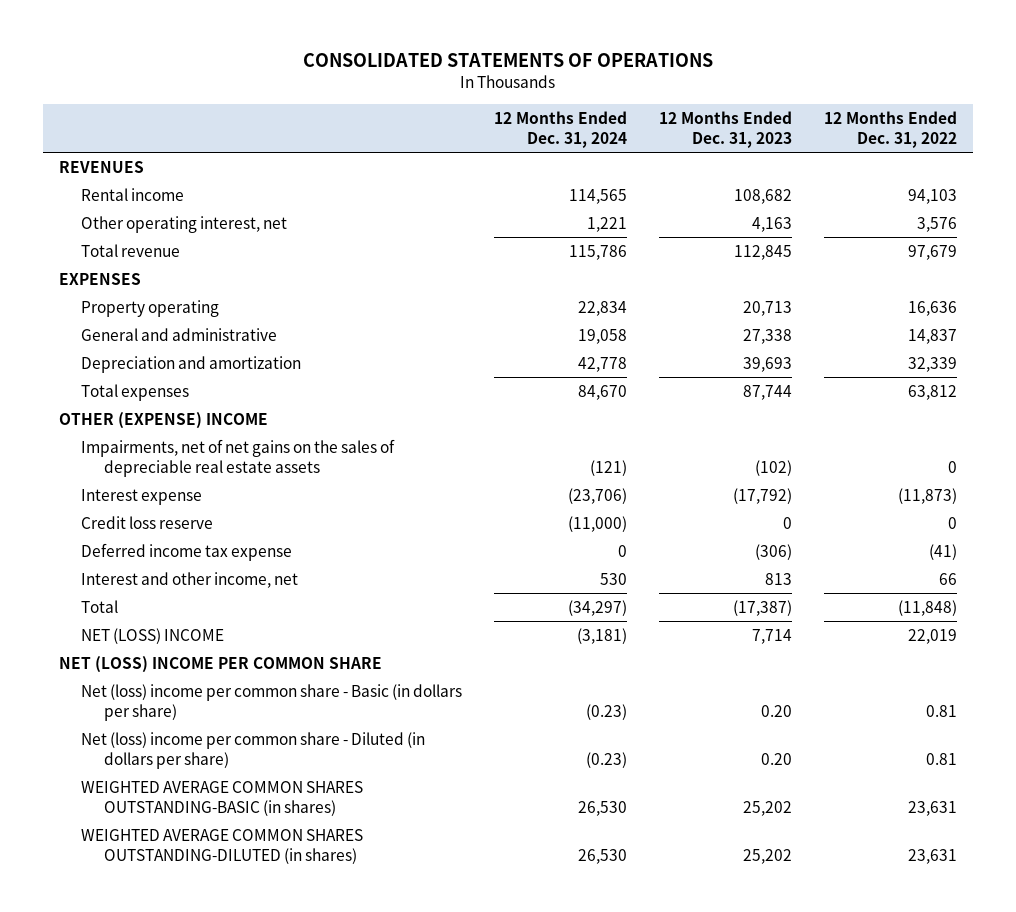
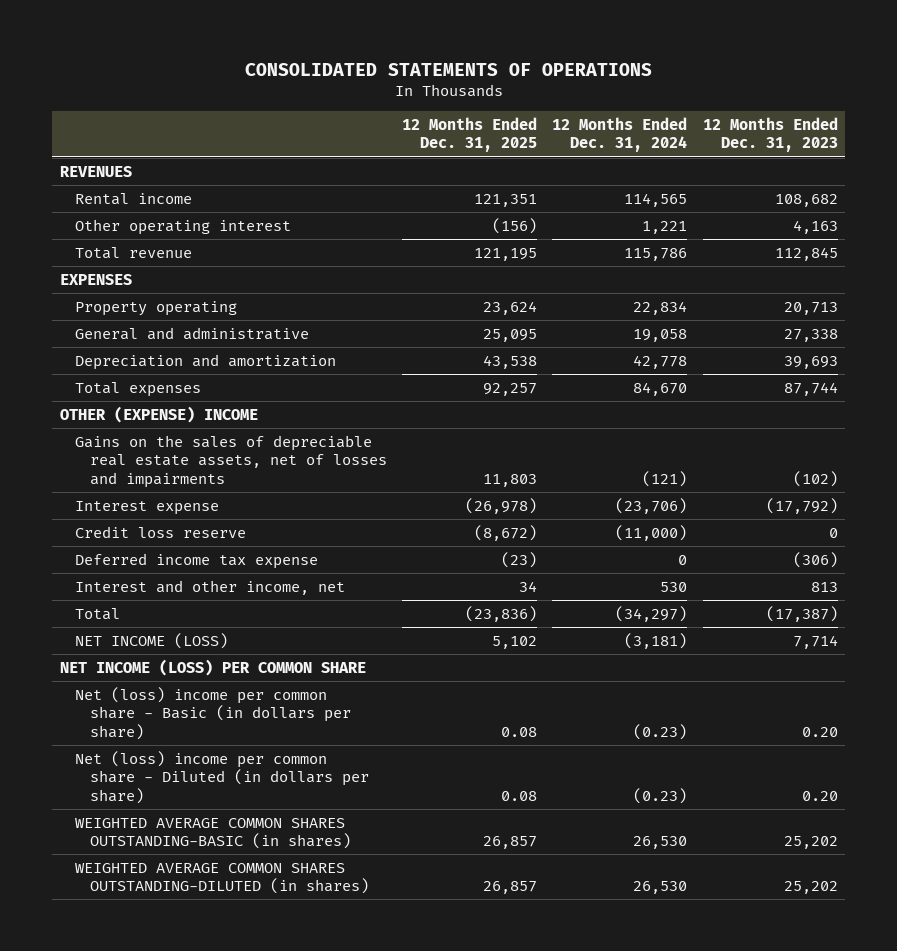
- | 12 Months Ended Dec. 31, 2024 | 12 Months Ended Dec. 31, 2023 | 12 Months Ended Dec. 31, 2022
+ | 12 Months Ended Dec. 31, 2025 | 12 Months Ended Dec. 31, 2024 | 12 Months Ended Dec. 31, 2023
- Other operating interest, net | 1,221 | 4,163 | 3,576
+ Other operating interest | (156) | 1,221 | 4,163
- Impairments, net of net gains on the sales of depreciable real estate assets | (121) | (102) | 0
+ Gains on the sales of depreciable real estate assets, net of losses and impairments | 11,803 | (121) | (102)
- NET (LOSS) INCOME | (3,181) | 7,714 | 22,019
- NET (LOSS) INCOME PER COMMON SHARE
+ NET INCOME (LOSS) | 5,102 | (3,181) | 7,714
+ NET INCOME (LOSS) PER COMMON SHARE

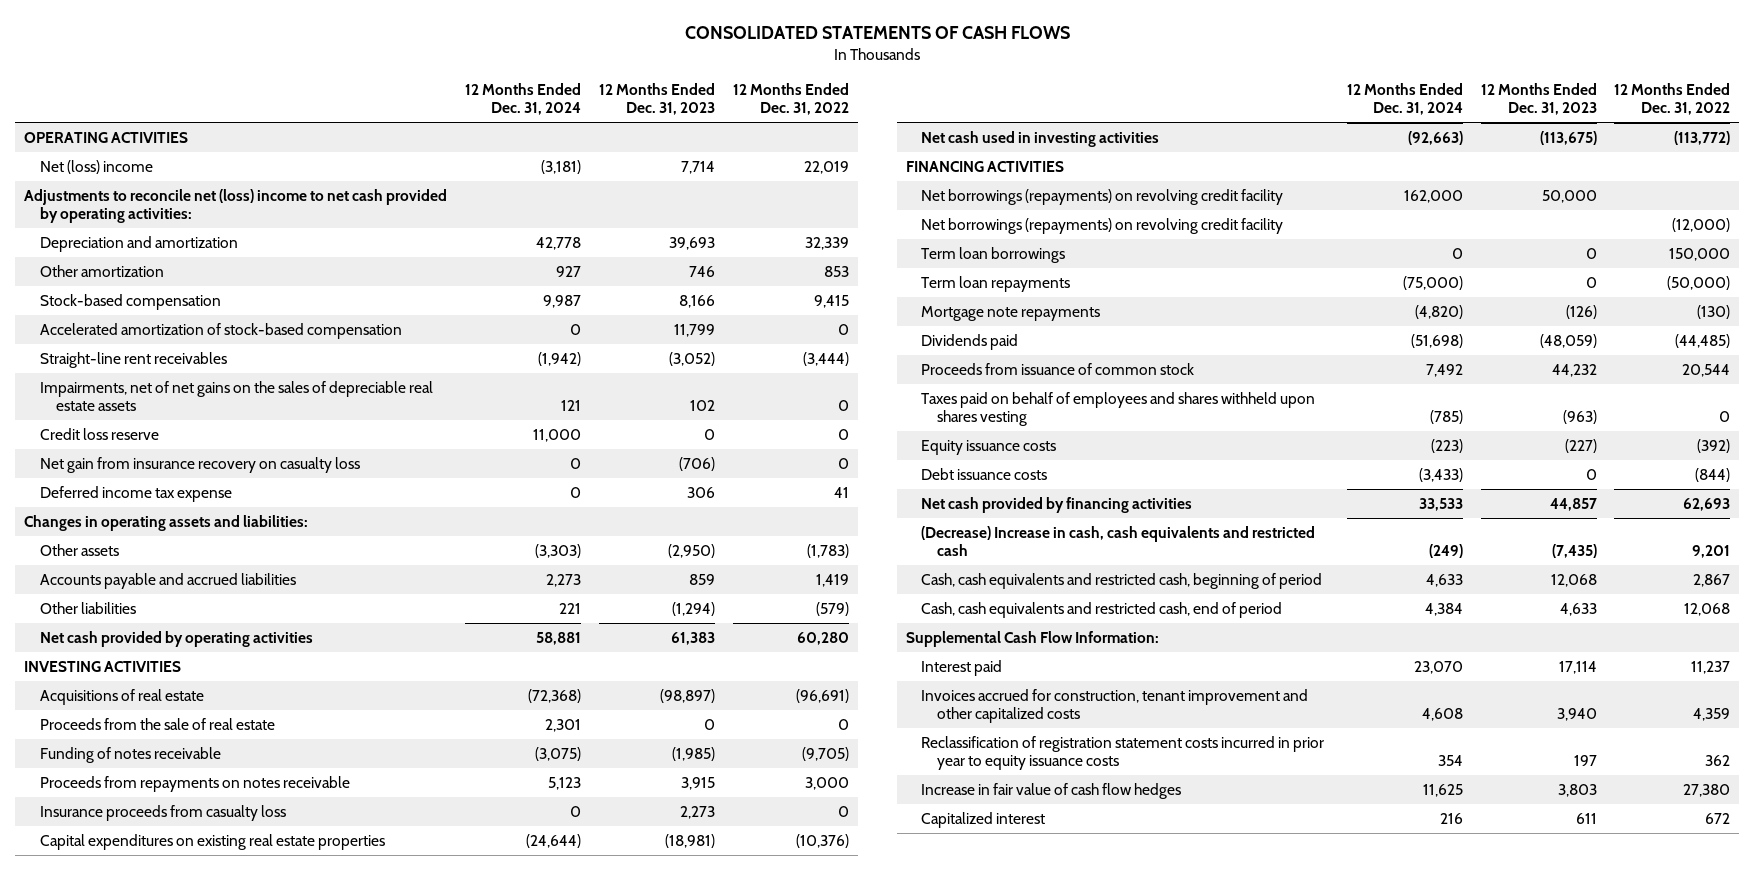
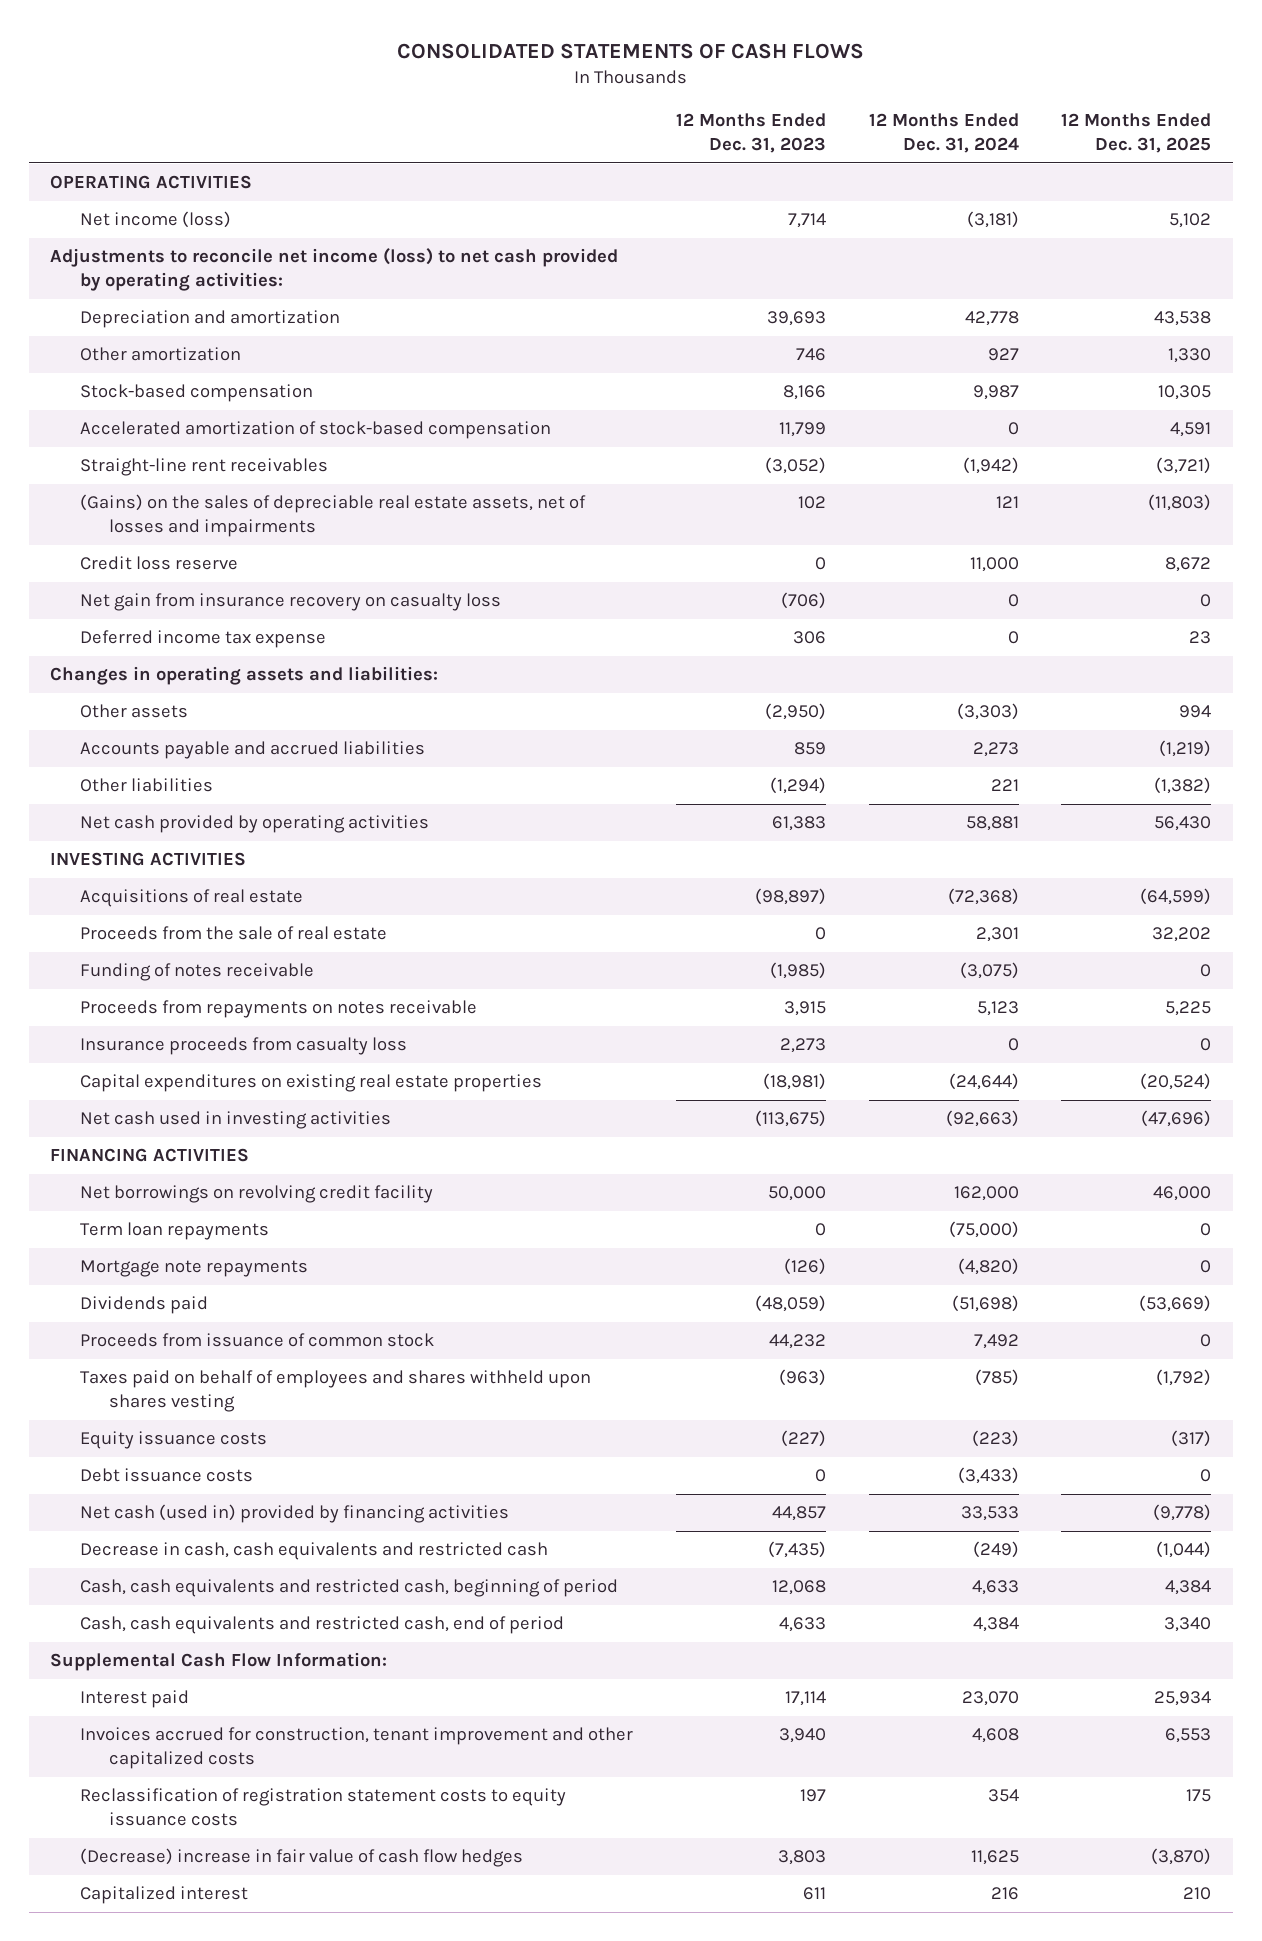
- | 12 Months Ended Dec. 31, 2024 | 12 Months Ended Dec. 31, 2023 | 12 Months Ended Dec. 31, 2022
+ | 12 Months Ended Dec. 31, 2023 | 12 Months Ended Dec. 31, 2024 | 12 Months Ended Dec. 31, 2025
- Net (loss) income | (3,181) | 7,714 | 22,019
- Adjustments to reconcile net (loss) income to net cash provided by operating activities:
+ Net income (loss) | 7,714 | (3,181) | 5,102
+ Adjustments to reconcile net income (loss) to net cash provided by operating activities:
- Impairments, net of net gains on the sales of depreciable real estate assets | 121 | 102 | 0
+ (Gains) on the sales of depreciable real estate assets, net of losses and impairments | 102 | 121 | (11,803)
- Net borrowings (repayments) on revolving credit facility | 162,000 | 50,000 |
- Net borrowings (repayments) on revolving credit facility | | | (12,000)
- Term loan borrowings | 0 | 0 | 150,000
+ Net borrowings on revolving credit facility | 50,000 | 162,000 | 46,000
- Net cash provided by financing activities | 33,533 | 44,857 | 62,693
- (Decrease) Increase in cash, cash equivalents and restricted cash | (249) | (7,435) | 9,201
+ Net cash (used in) provided by financing activities | 44,857 | 33,533 | (9,778)
+ Decrease in cash, cash equivalents and restricted cash | (7,435) | (249) | (1,044)
- Reclassification of registration statement costs incurred in prior year to equity issuance costs | 354 | 197 | 362
- Increase in fair value of cash flow hedges | 11,625 | 3,803 | 27,380
+ Reclassification of registration statement costs to equity issuance costs | 197 | 354 | 175
+ (Decrease) increase in fair value of cash flow hedges | 3,803 | 11,625 | (3,870)

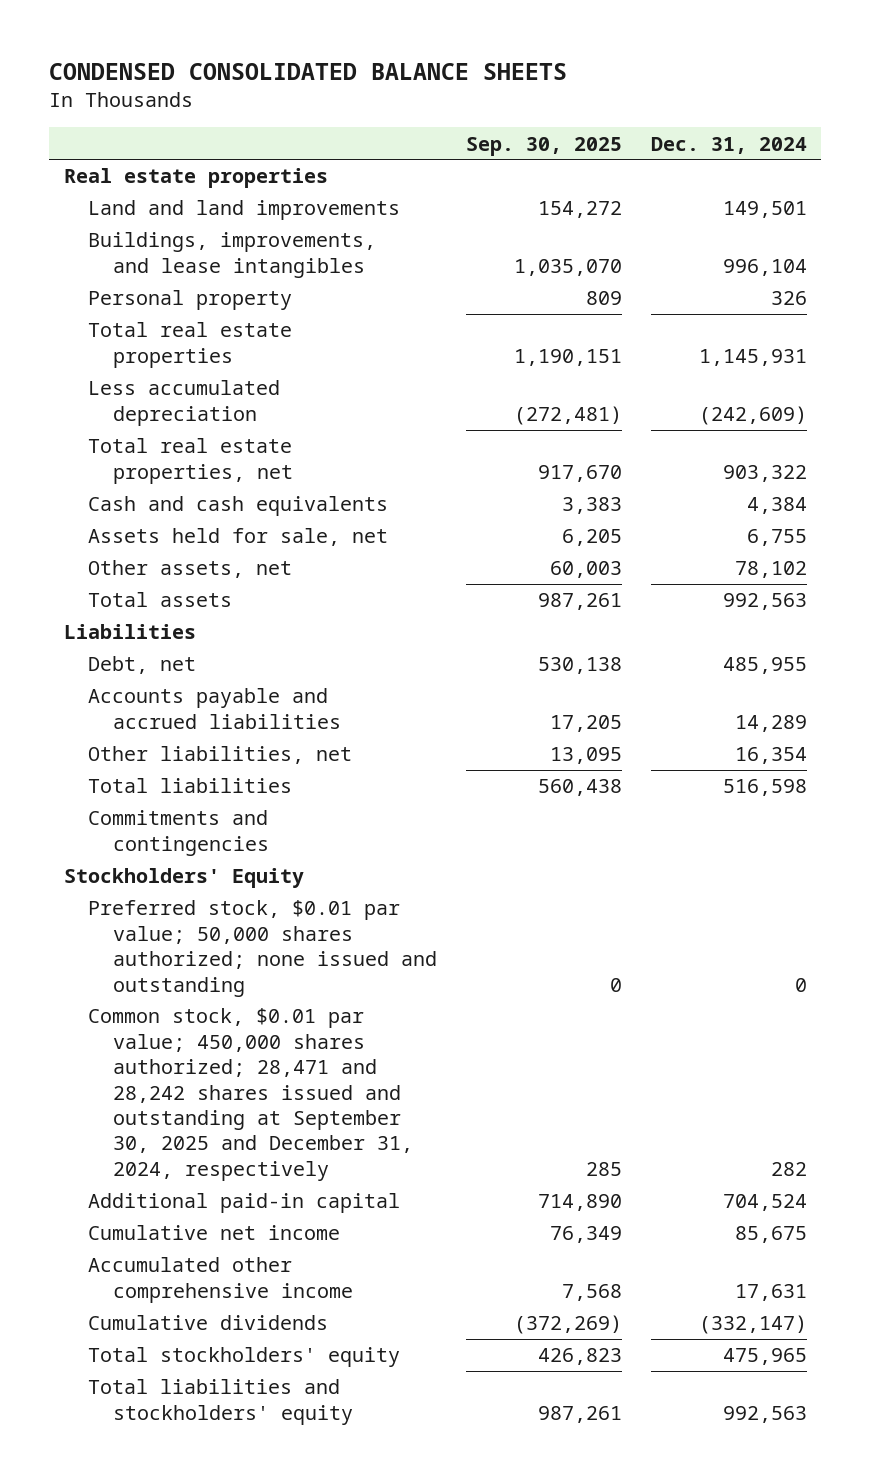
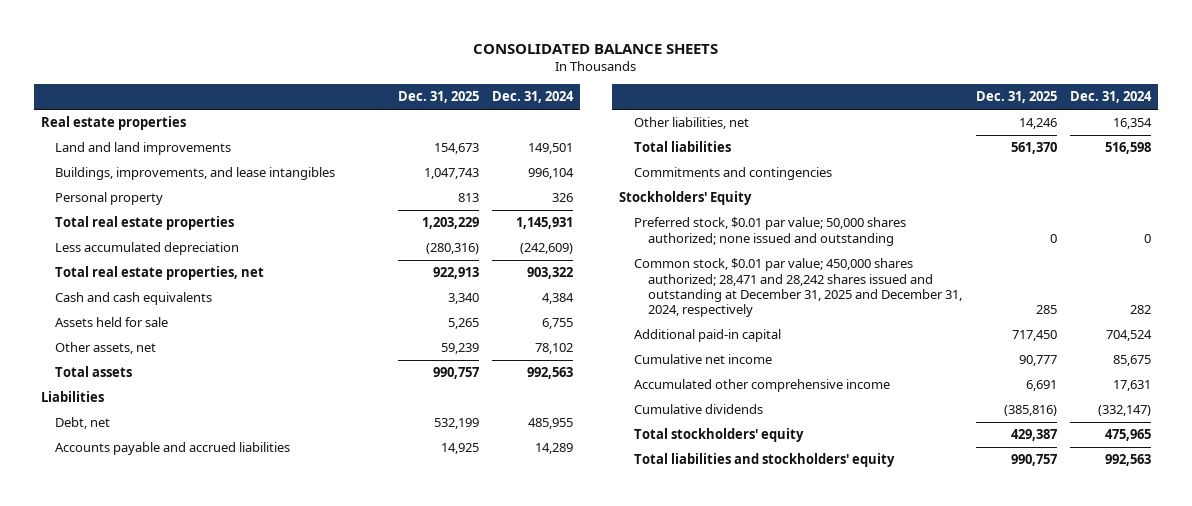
- CONDENSED CONSOLIDATED BALANCE SHEETS
+ CONSOLIDATED BALANCE SHEETS
- | Sep. 30, 2025 | Dec. 31, 2024
+ | Dec. 31, 2025 | Dec. 31, 2024
- Assets held for sale, net | 6,205 | 6,755
+ Assets held for sale | 5,265 | 6,755
- Common stock, $0.01 par value; 450,000 shares authorized; 28,471 and 28,242 shares issued and outstanding at September 30, 2025 and December 31, 2024, respectively | 285 | 282
+ Common stock, $0.01 par value; 450,000 shares authorized; 28,471 and 28,242 shares issued and outstanding at December 31, 2025 and December 31, 2024, respectively | 285 | 282

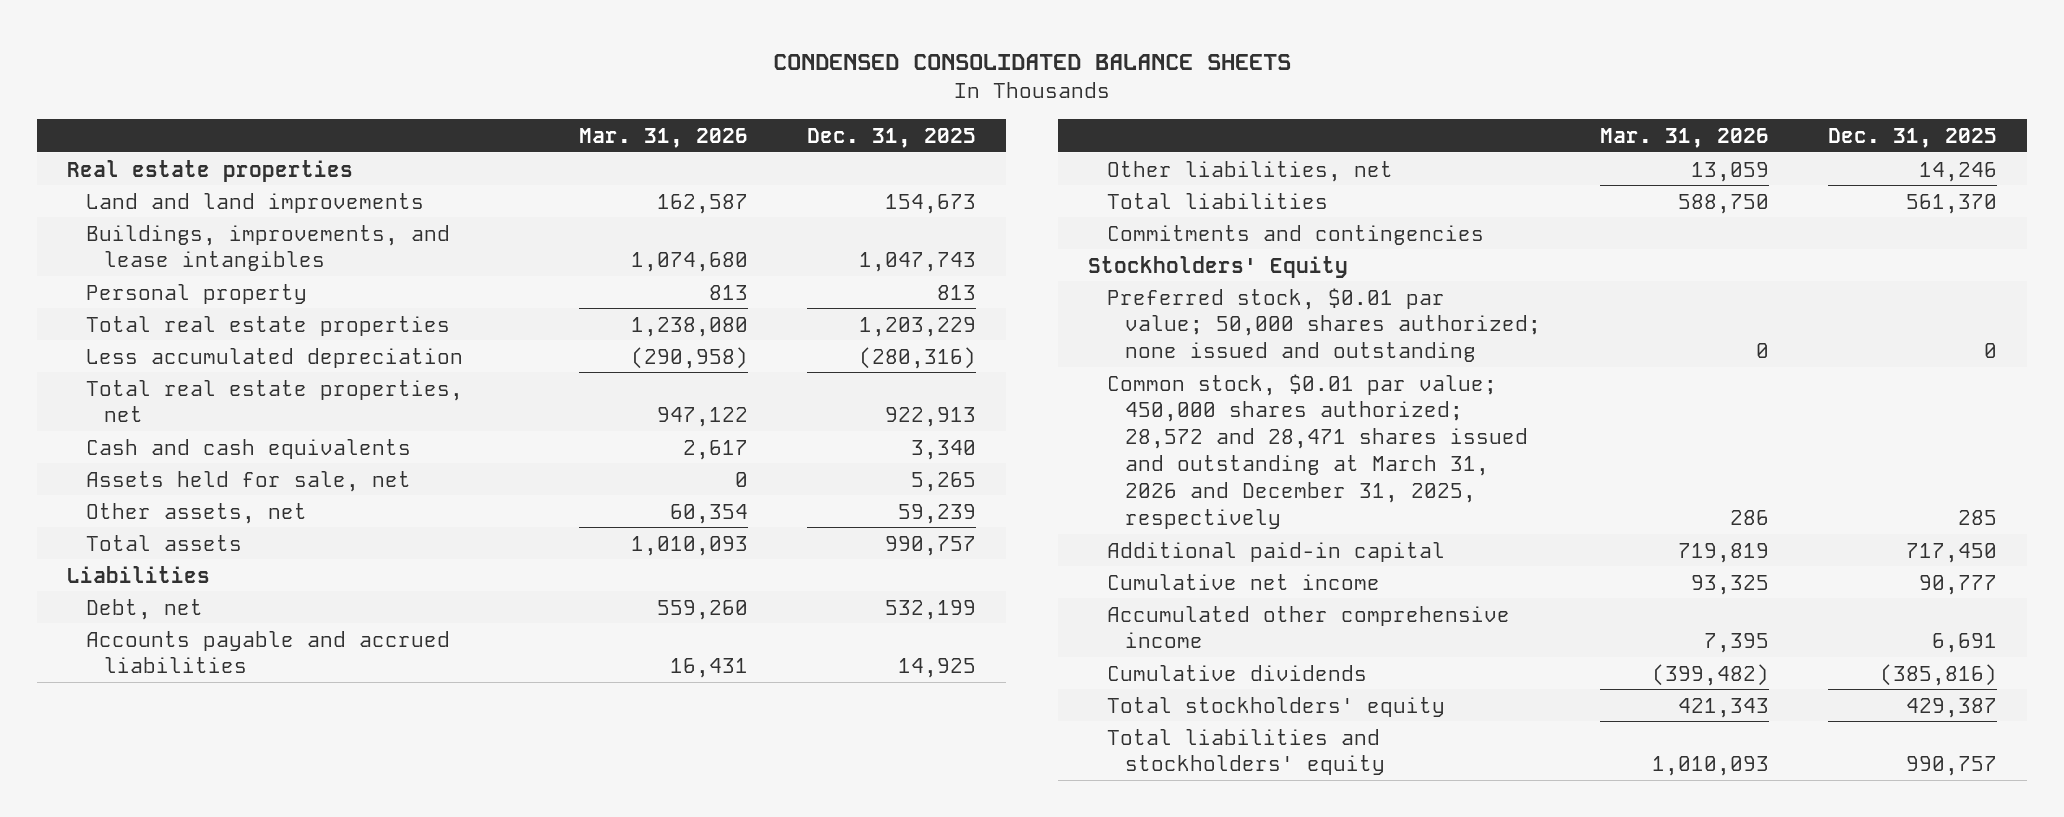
- CONSOLIDATED BALANCE SHEETS
+ CONDENSED CONSOLIDATED BALANCE SHEETS
- | Dec. 31, 2025 | Dec. 31, 2024
+ | Mar. 31, 2026 | Dec. 31, 2025
- Assets held for sale | 5,265 | 6,755
+ Assets held for sale, net | 0 | 5,265
- Common stock, $0.01 par value; 450,000 shares authorized; 28,471 and 28,242 shares issued and outstanding at December 31, 2025 and December 31, 2024, respectively | 285 | 282
+ Common stock, $0.01 par value; 450,000 shares authorized; 28,572 and 28,471 shares issued and outstanding at March 31, 2026 and December 31, 2025, respectively | 286 | 285

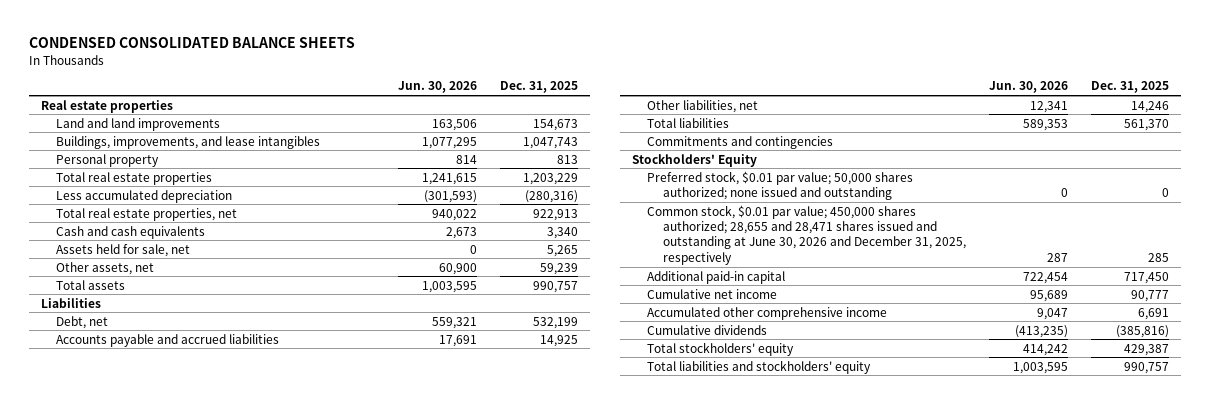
- | Mar. 31, 2026 | Dec. 31, 2025
+ | Jun. 30, 2026 | Dec. 31, 2025
- Common stock, $0.01 par value; 450,000 shares authorized; 28,572 and 28,471 shares issued and outstanding at March 31, 2026 and December 31, 2025, respectively | 286 | 285
+ Common stock, $0.01 par value; 450,000 shares authorized; 28,655 and 28,471 shares issued and outstanding at June 30, 2026 and December 31, 2025, respectively | 287 | 285

